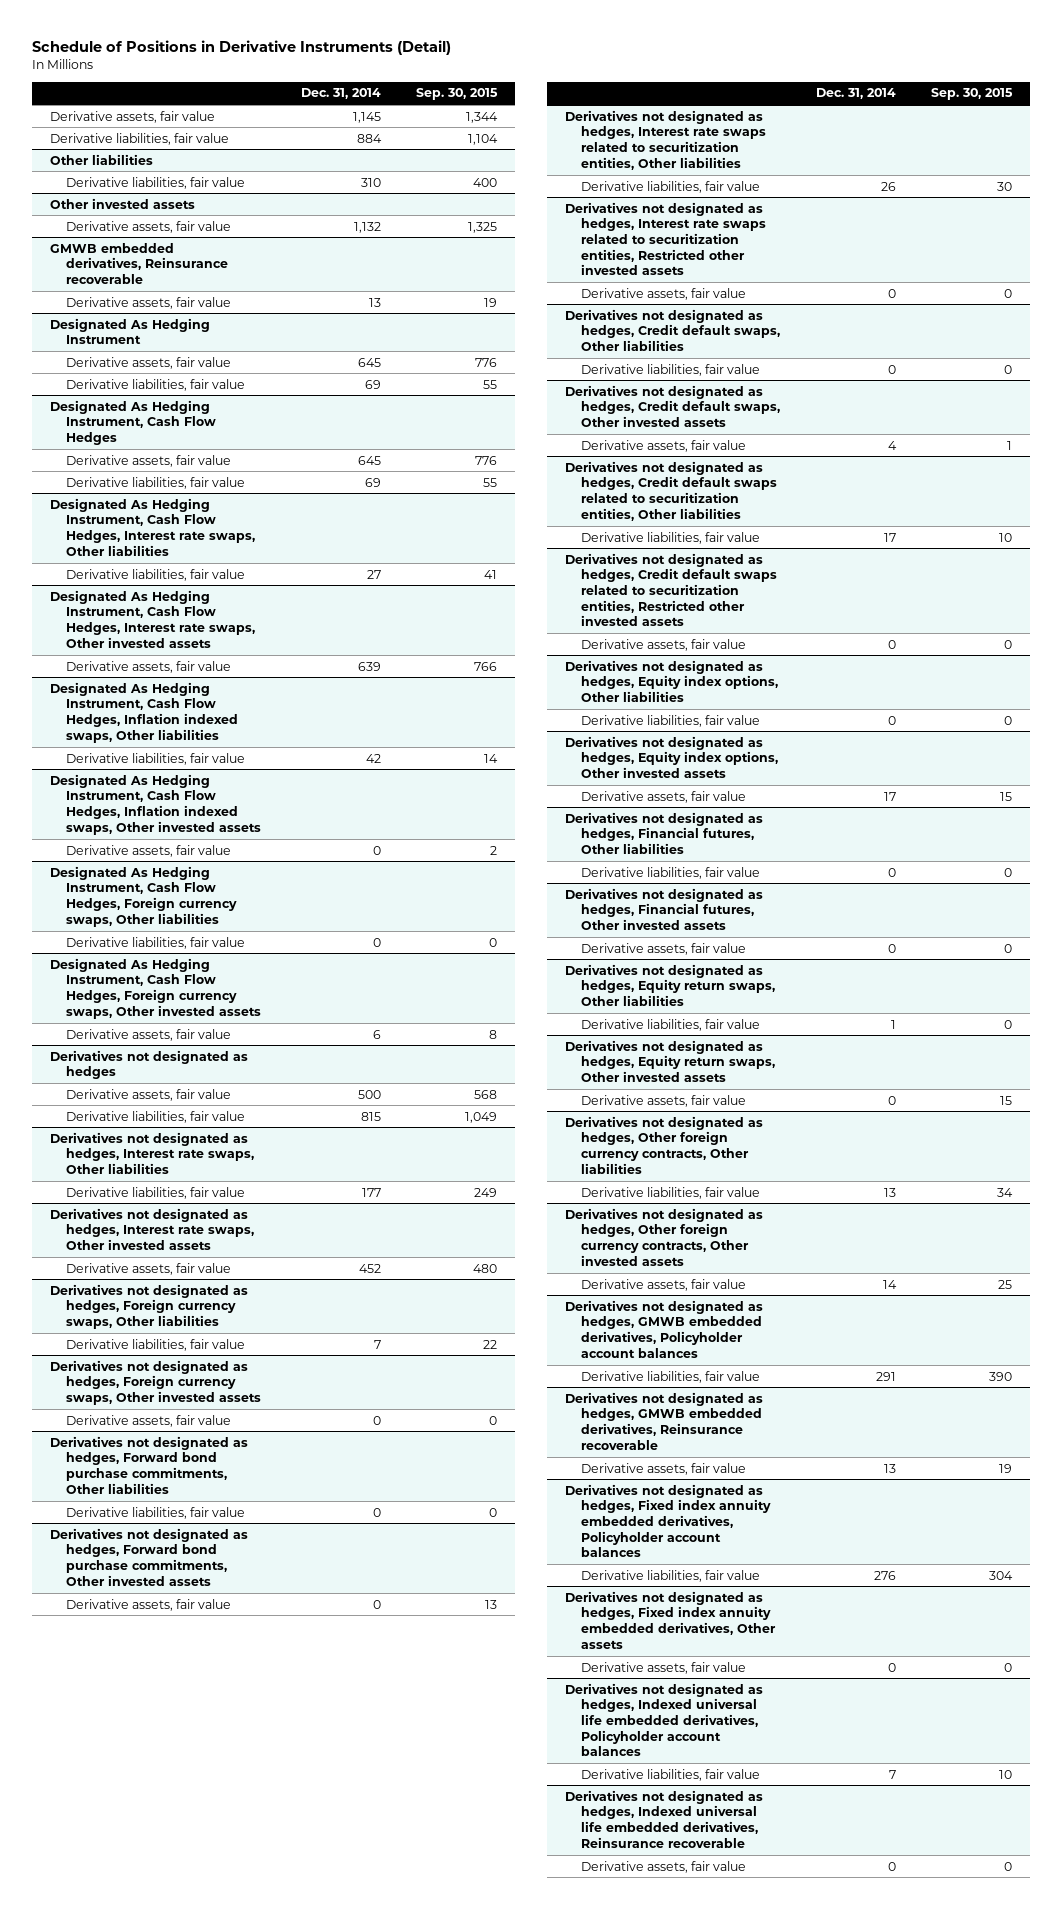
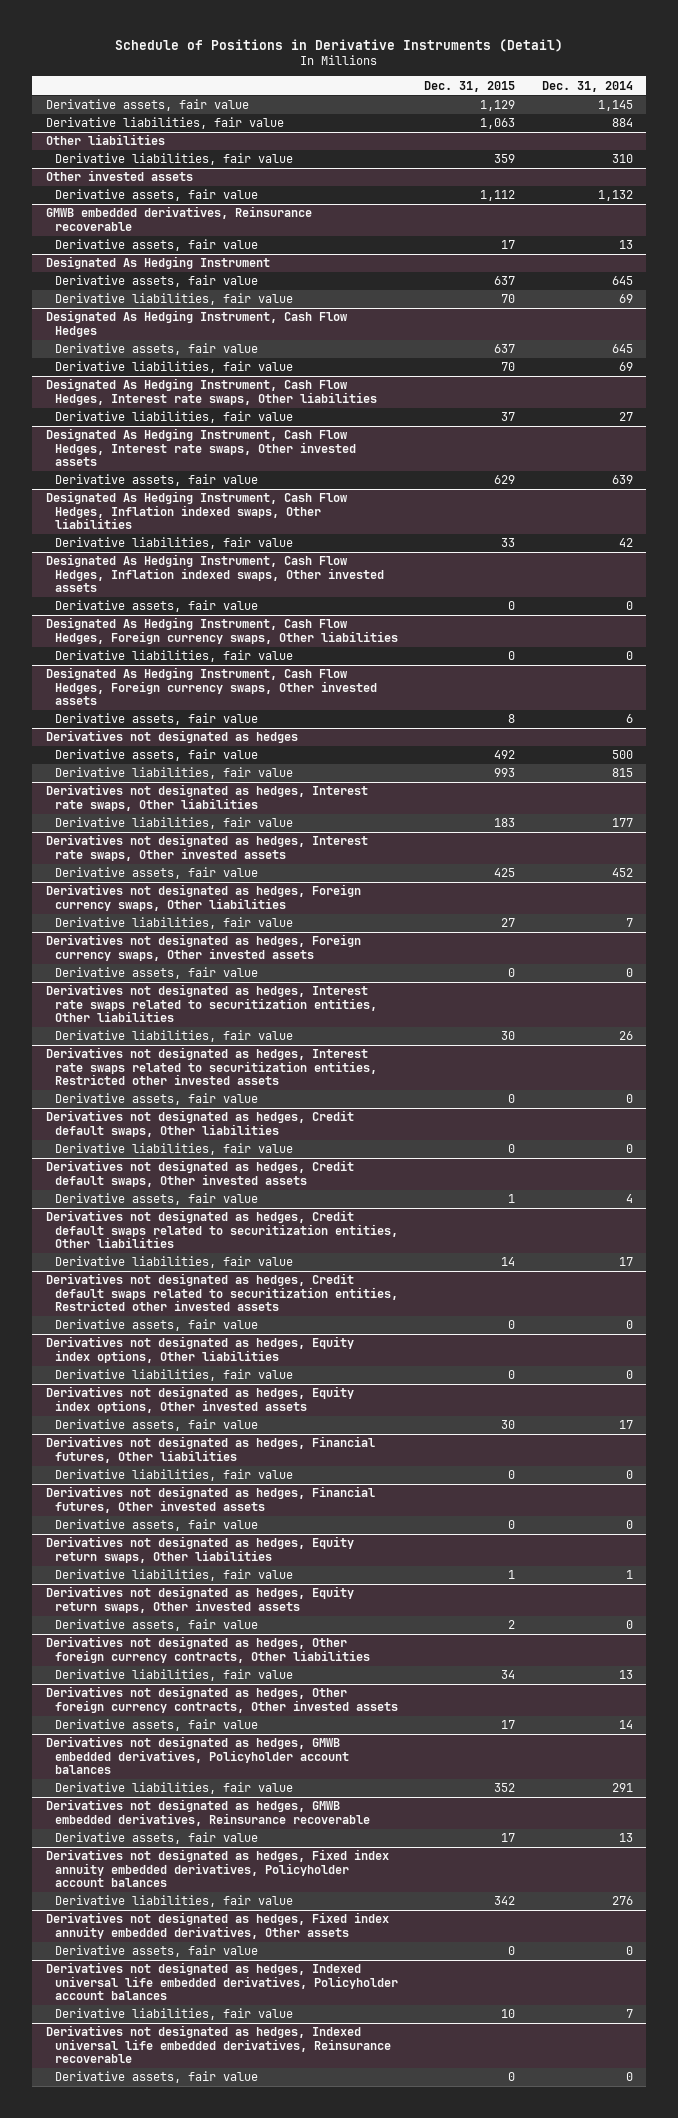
- | Dec. 31, 2014 | Sep. 30, 2015
+ | Dec. 31, 2015 | Dec. 31, 2014
- Derivatives not designated as hedges, Forward bond purchase commitments, Other liabilities
- Derivative liabilities, fair value | 0 | 0
- Derivatives not designated as hedges, Forward bond purchase commitments, Other invested assets
- Derivative assets, fair value | 0 | 13

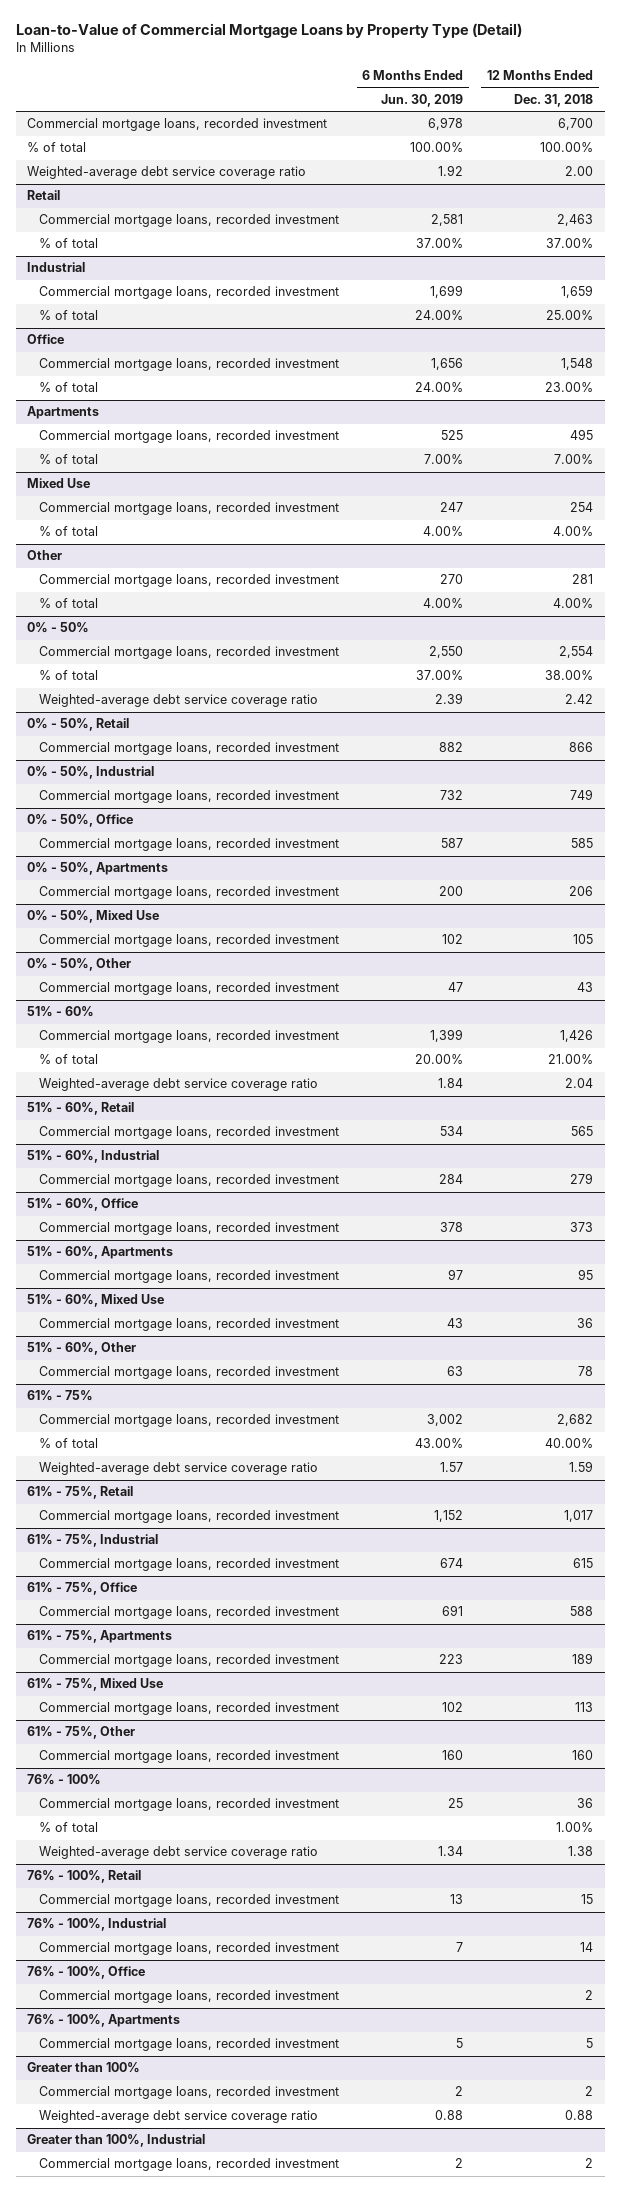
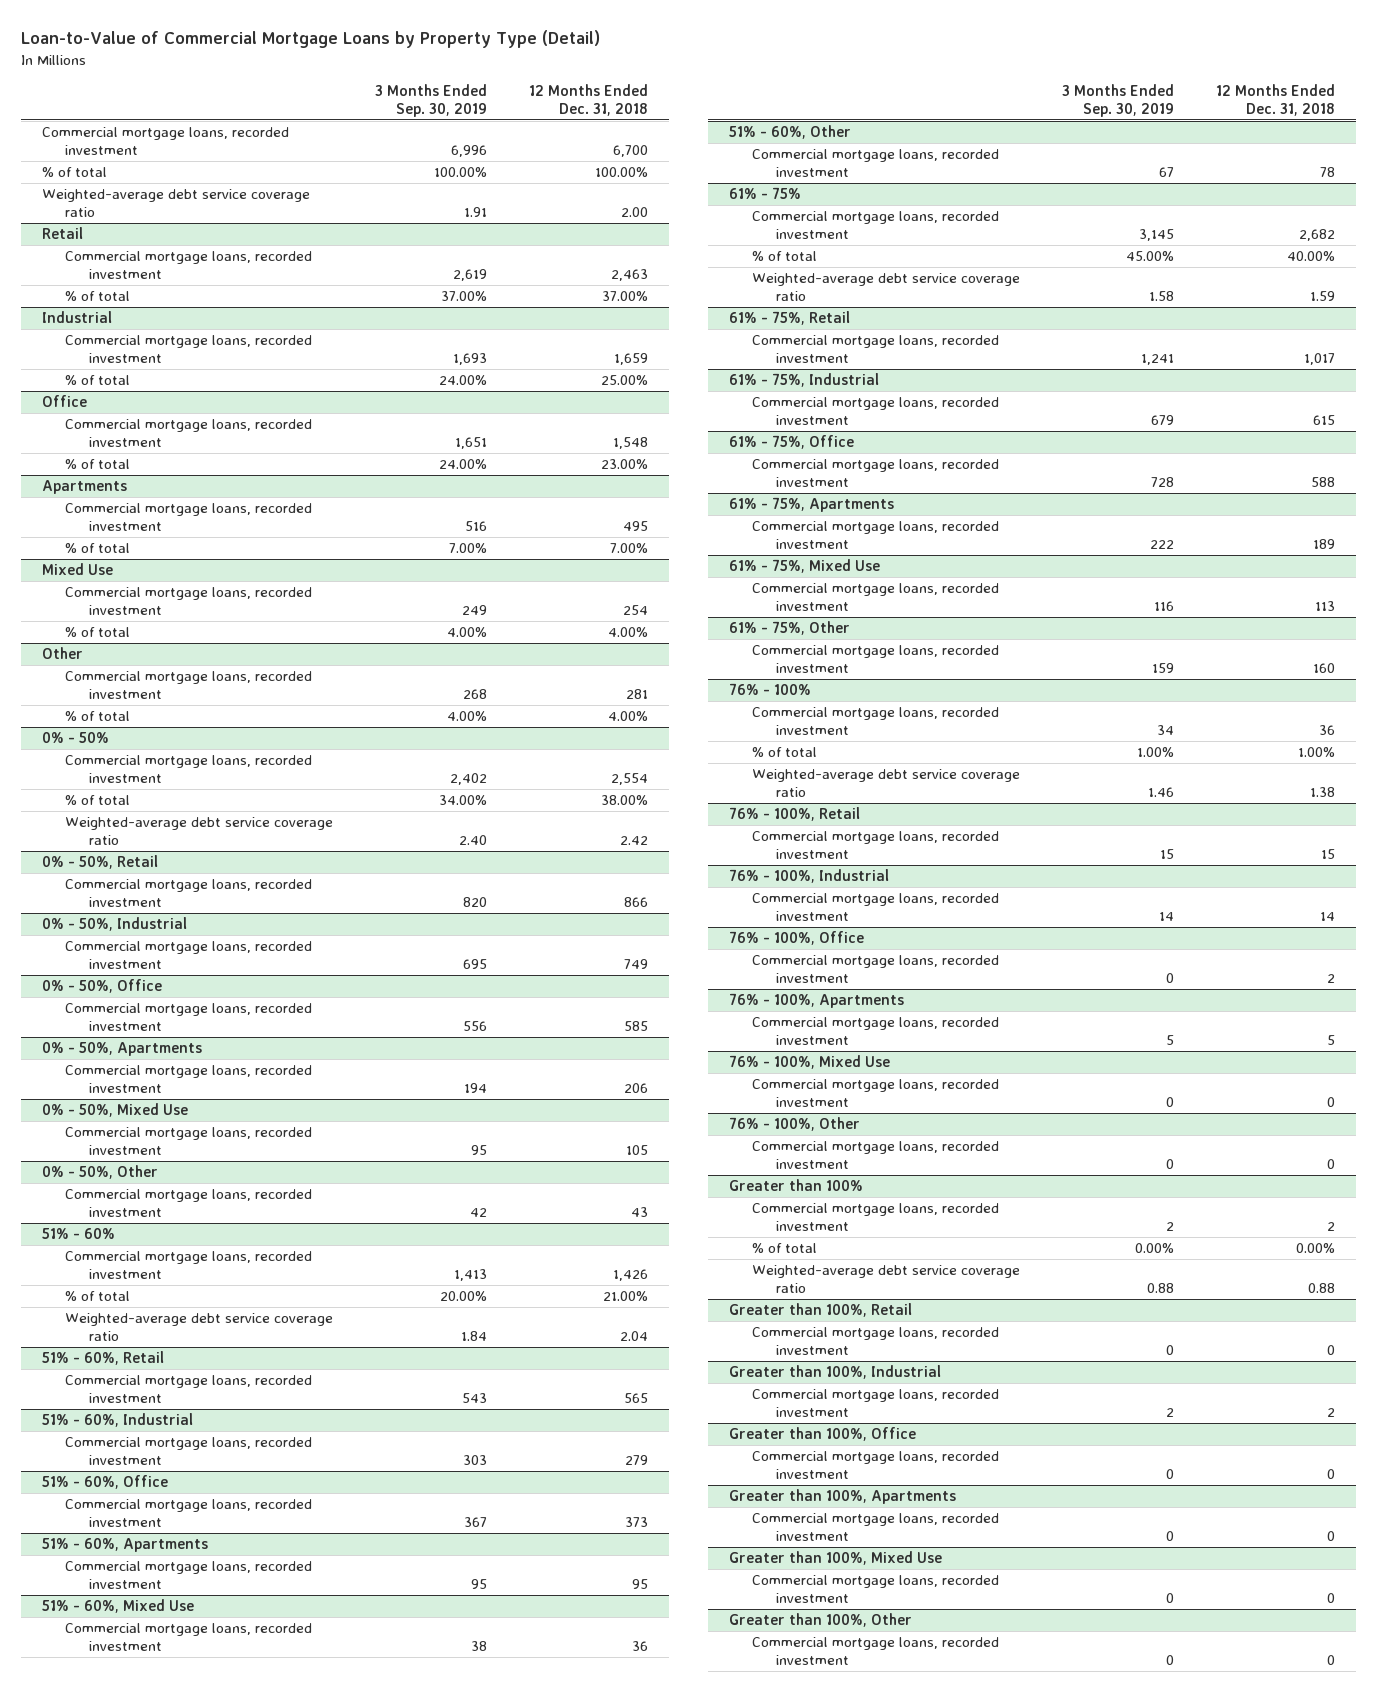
- | 6 Months Ended Jun. 30, 2019 | 12 Months Ended Dec. 31, 2018
+ | 3 Months Ended Sep. 30, 2019 | 12 Months Ended Dec. 31, 2018
+ 76% - 100%, Mixed Use
+ Commercial mortgage loans, recorded investment | 0 | 0
+ 76% - 100%, Other
+ Commercial mortgage loans, recorded investment | 0 | 0
@ Greater than 100%
+ % of total | 0.00% | 0.00%
+ Greater than 100%, Retail
+ Commercial mortgage loans, recorded investment | 0 | 0
+ Greater than 100%, Office
+ Commercial mortgage loans, recorded investment | 0 | 0
+ Greater than 100%, Apartments
+ Commercial mortgage loans, recorded investment | 0 | 0
+ Greater than 100%, Mixed Use
+ Commercial mortgage loans, recorded investment | 0 | 0
+ Greater than 100%, Other
+ Commercial mortgage loans, recorded investment | 0 | 0

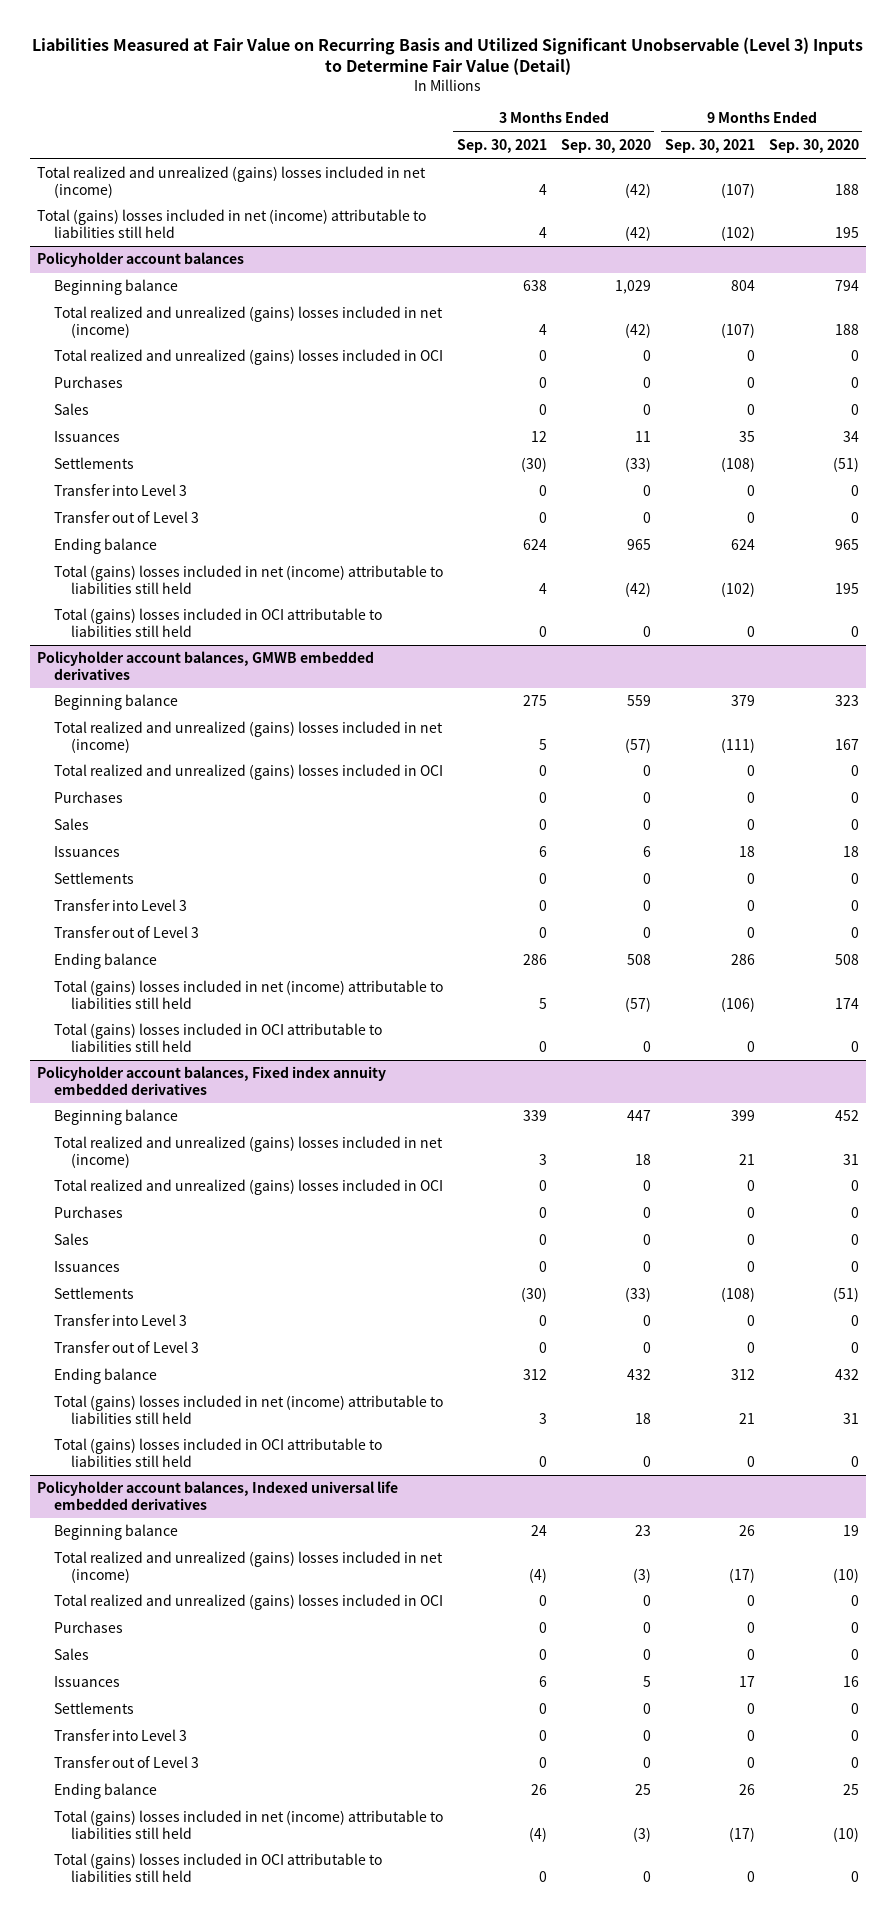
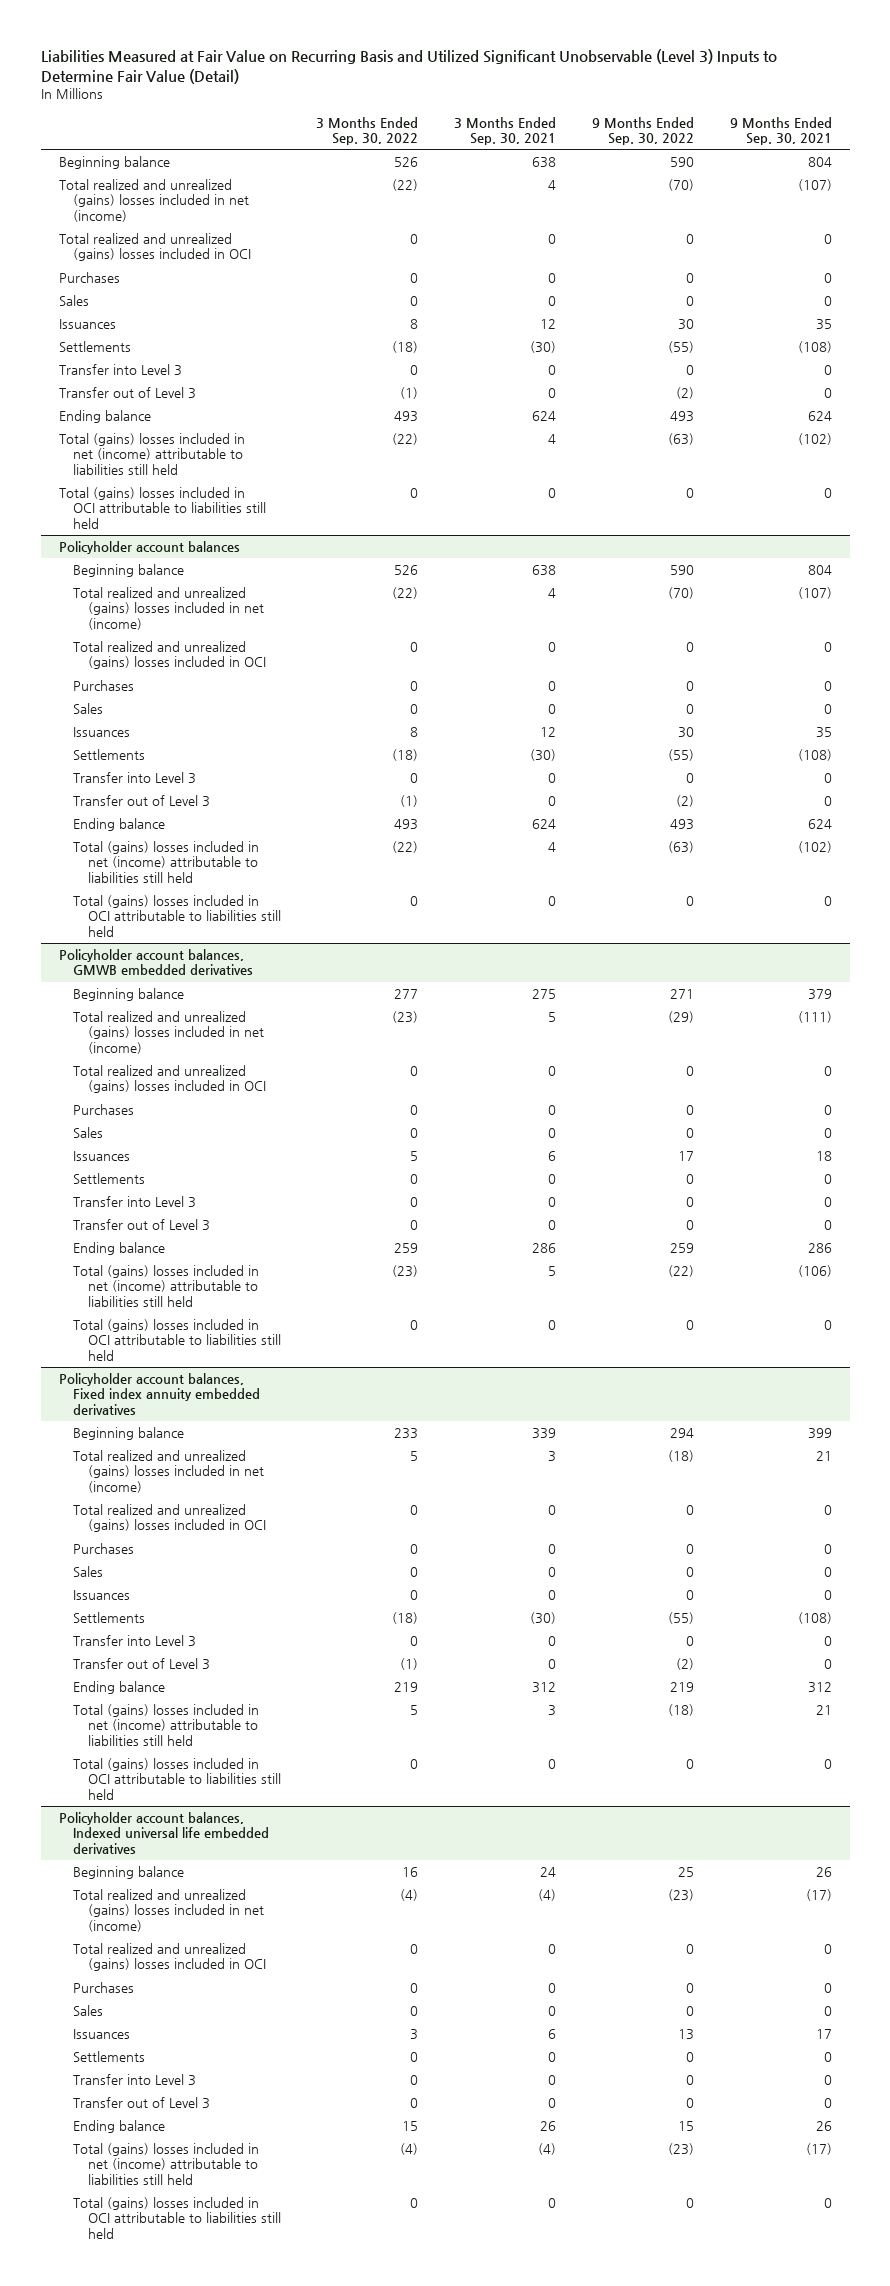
- | 3 Months Ended Sep. 30, 2021 | 3 Months Ended Sep. 30, 2020 | 9 Months Ended Sep. 30, 2021 | 9 Months Ended Sep. 30, 2020
+ | 3 Months Ended Sep. 30, 2022 | 3 Months Ended Sep. 30, 2021 | 9 Months Ended Sep. 30, 2022 | 9 Months Ended Sep. 30, 2021
+ Beginning balance | 526 | 638 | 590 | 804
+ Total realized and unrealized (gains) losses included in OCI | 0 | 0 | 0 | 0
+ Purchases | 0 | 0 | 0 | 0
+ Sales | 0 | 0 | 0 | 0
+ Issuances | 8 | 12 | 30 | 35
+ Settlements | (18) | (30) | (55) | (108)
+ Transfer into Level 3 | 0 | 0 | 0 | 0
+ Transfer out of Level 3 | (1) | 0 | (2) | 0
+ Ending balance | 493 | 624 | 493 | 624
+ Total (gains) losses included in OCI attributable to liabilities still held | 0 | 0 | 0 | 0

